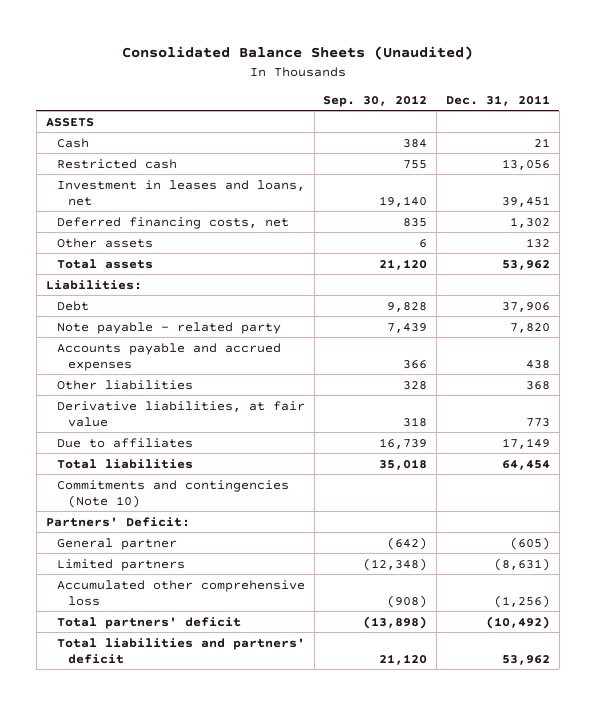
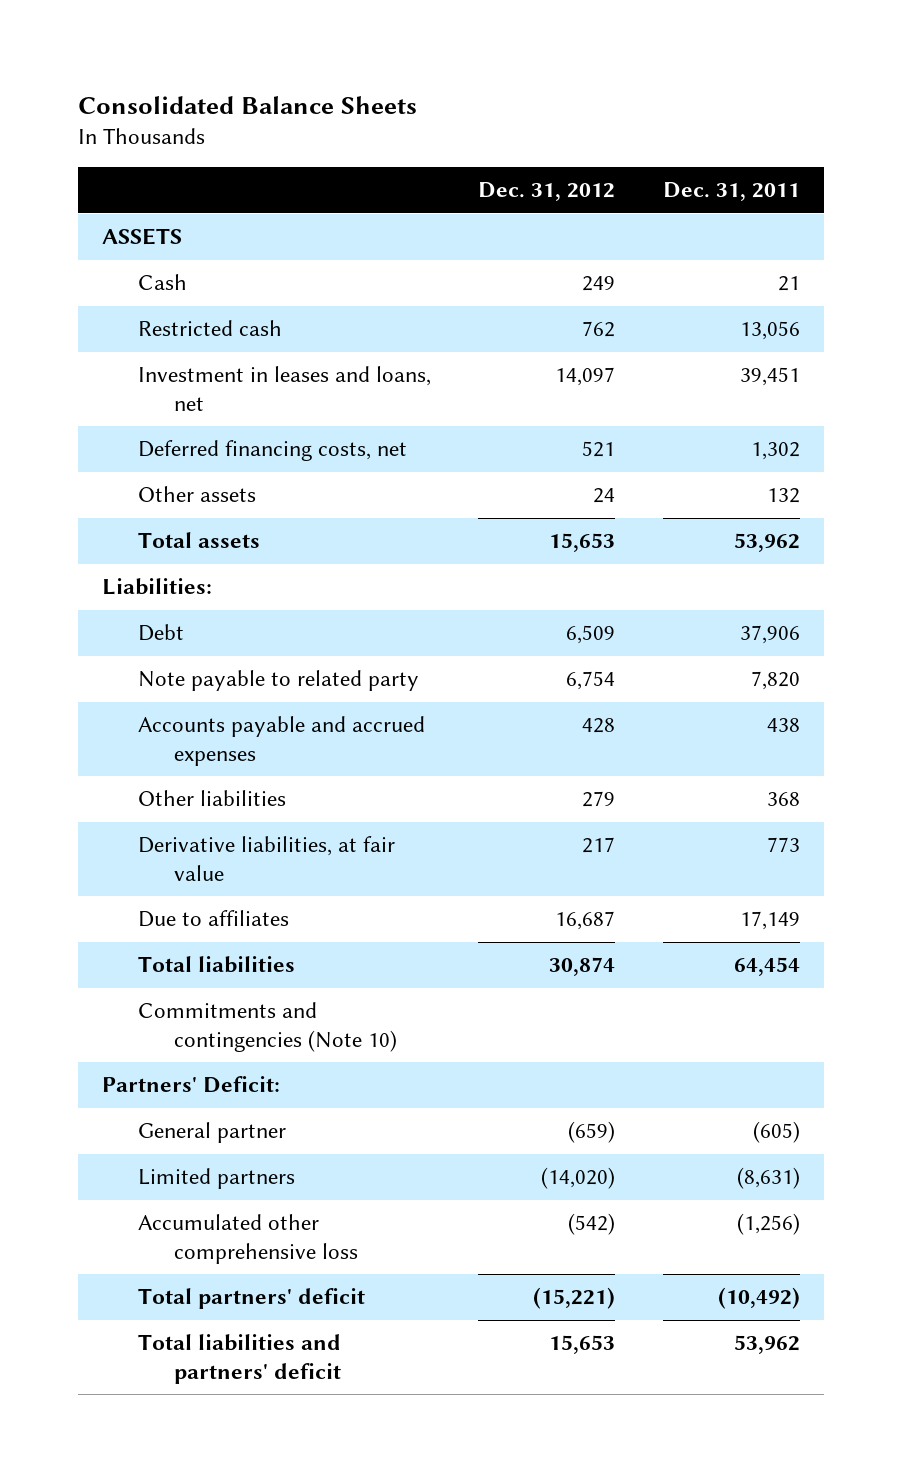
- Consolidated Balance Sheets (Unaudited)
+ Consolidated Balance Sheets
- | Sep. 30, 2012 | Dec. 31, 2011
+ | Dec. 31, 2012 | Dec. 31, 2011
- Note payable - related party | 7,439 | 7,820
+ Note payable to related party | 6,754 | 7,820

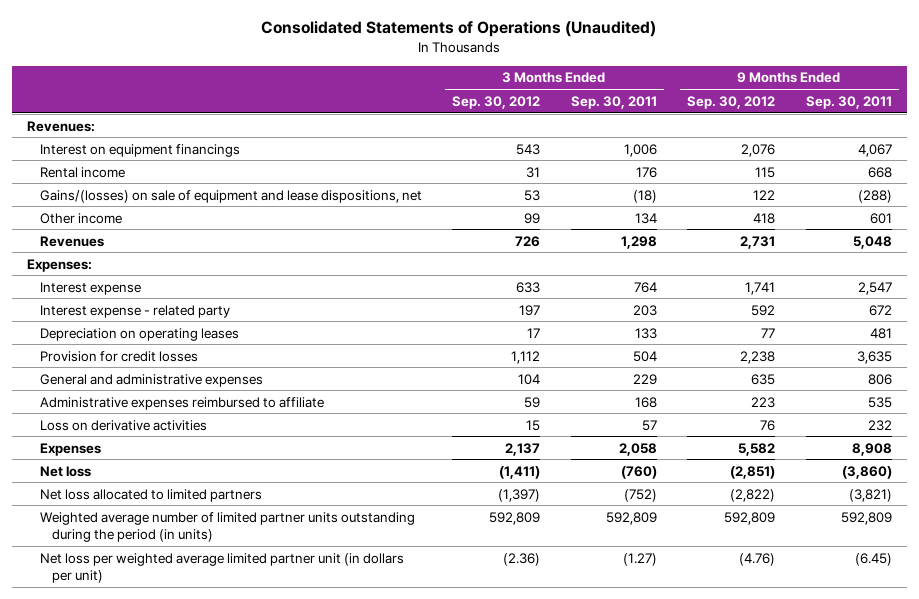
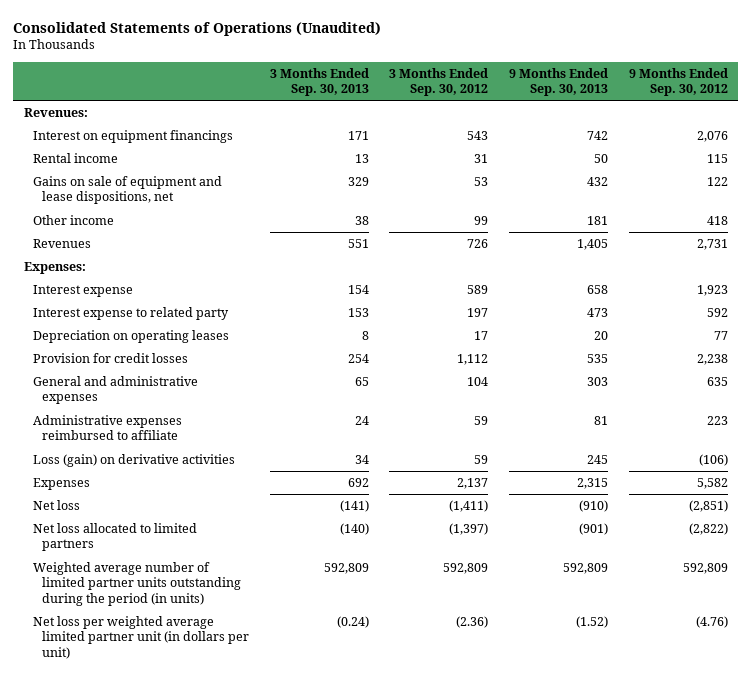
- | 3 Months Ended Sep. 30, 2012 | 3 Months Ended Sep. 30, 2011 | 9 Months Ended Sep. 30, 2012 | 9 Months Ended Sep. 30, 2011
+ | 3 Months Ended Sep. 30, 2013 | 3 Months Ended Sep. 30, 2012 | 9 Months Ended Sep. 30, 2013 | 9 Months Ended Sep. 30, 2012
- Gains/(losses) on sale of equipment and lease dispositions, net | 53 | (18) | 122 | (288)
+ Gains on sale of equipment and lease dispositions, net | 329 | 53 | 432 | 122
- Interest expense | 633 | 764 | 1,741 | 2,547
- Interest expense - related party | 197 | 203 | 592 | 672
+ Interest expense | 154 | 589 | 658 | 1,923
+ Interest expense to related party | 153 | 197 | 473 | 592
- Loss on derivative activities | 15 | 57 | 76 | 232
+ Loss (gain) on derivative activities | 34 | 59 | 245 | (106)

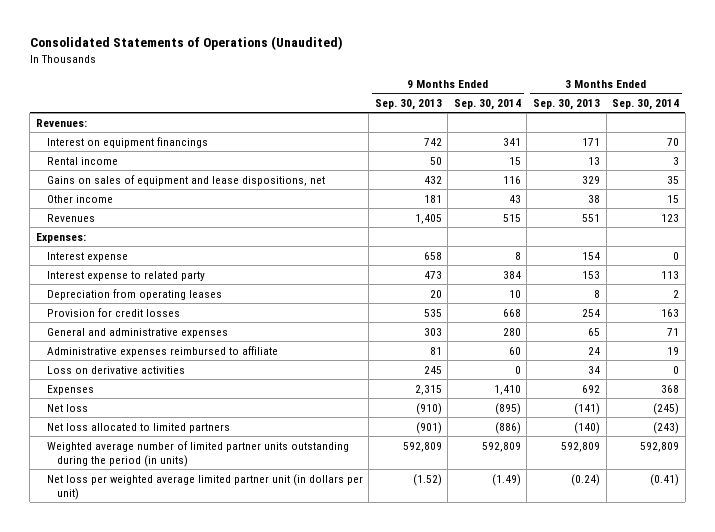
- | 3 Months Ended Sep. 30, 2013 | 3 Months Ended Sep. 30, 2012 | 9 Months Ended Sep. 30, 2013 | 9 Months Ended Sep. 30, 2012
+ | 9 Months Ended Sep. 30, 2013 | 9 Months Ended Sep. 30, 2014 | 3 Months Ended Sep. 30, 2013 | 3 Months Ended Sep. 30, 2014
- Gains on sale of equipment and lease dispositions, net | 329 | 53 | 432 | 122
+ Gains on sales of equipment and lease dispositions, net | 432 | 116 | 329 | 35
- Depreciation on operating leases | 8 | 17 | 20 | 77
+ Depreciation from operating leases | 20 | 10 | 8 | 2
- Loss (gain) on derivative activities | 34 | 59 | 245 | (106)
+ Loss on derivative activities | 245 | 0 | 34 | 0

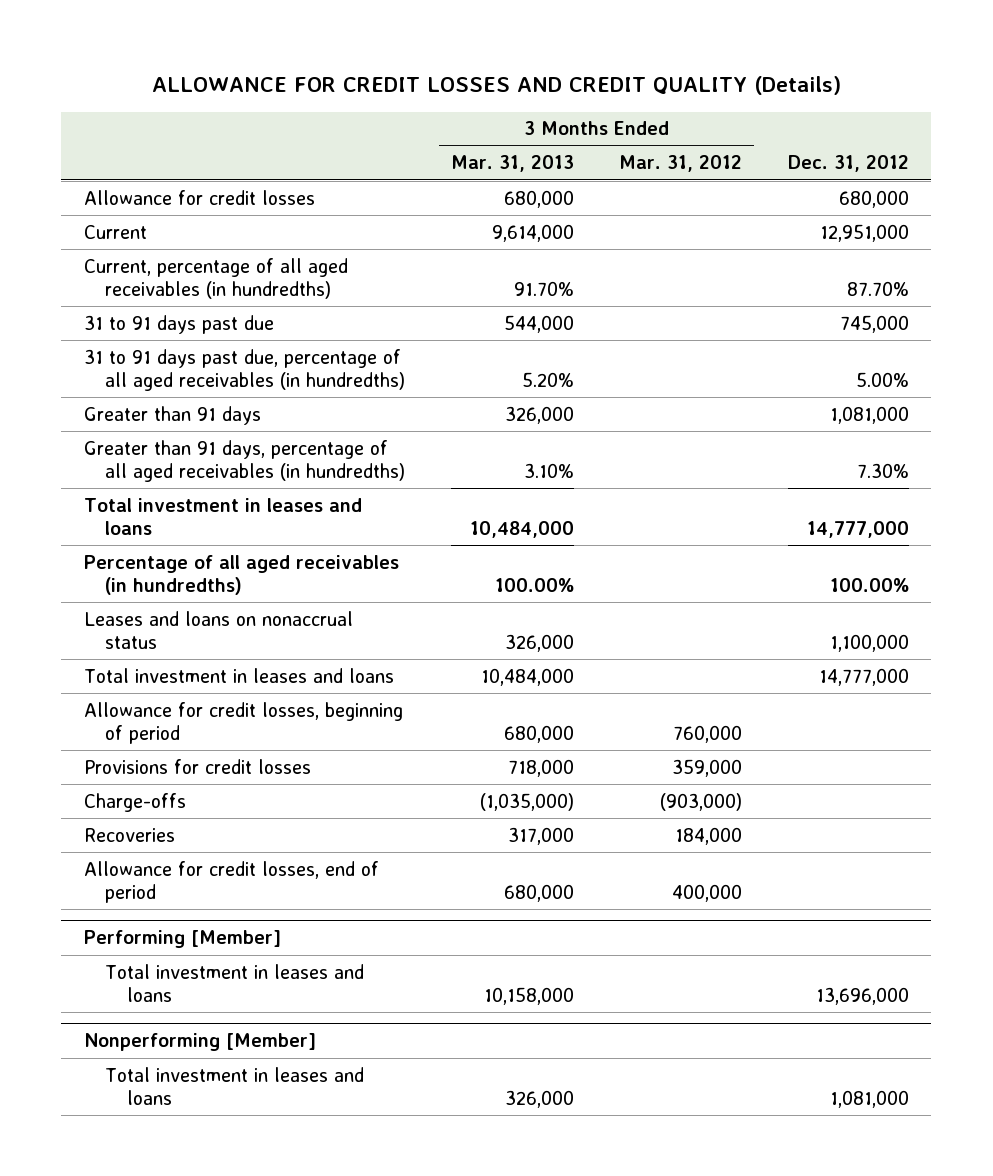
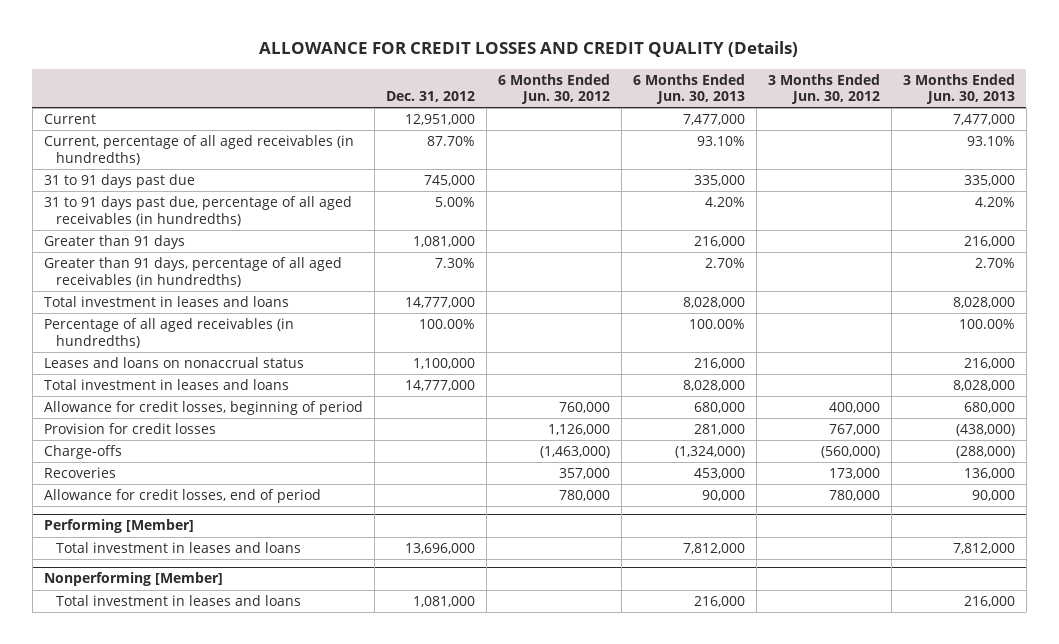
- | 3 Months Ended Mar. 31, 2013 | 3 Months Ended Mar. 31, 2012 | Dec. 31, 2012
+ | Dec. 31, 2012 | 6 Months Ended Jun. 30, 2012 | 6 Months Ended Jun. 30, 2013 | 3 Months Ended Jun. 30, 2012 | 3 Months Ended Jun. 30, 2013
- Allowance for credit losses | 680,000 | | 680,000
- Provisions for credit losses | 718,000 | 359,000 |
+ Provision for credit losses | | 1,126,000 | 281,000 | 767,000 | (438,000)

